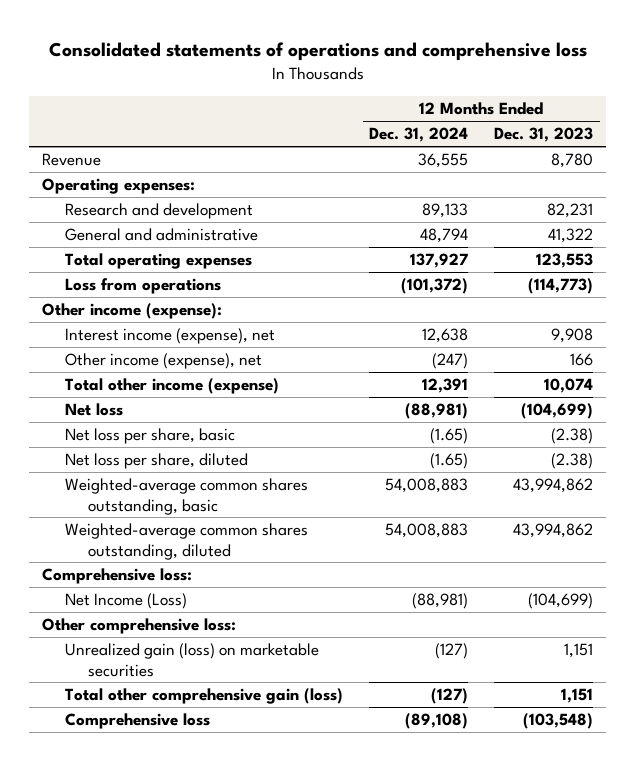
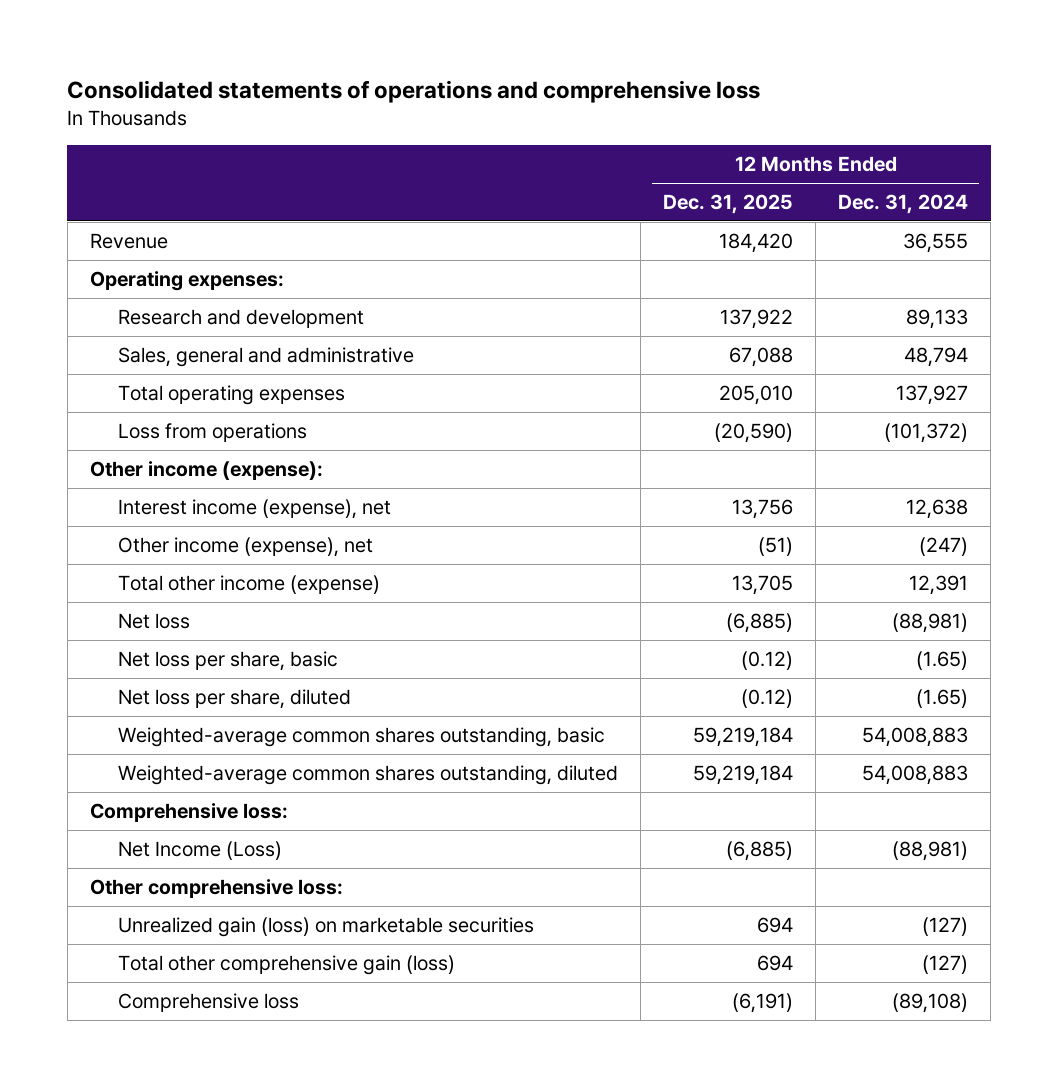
- | 12 Months Ended Dec. 31, 2024 | 12 Months Ended Dec. 31, 2023
+ | 12 Months Ended Dec. 31, 2025 | 12 Months Ended Dec. 31, 2024
- General and administrative | 48,794 | 41,322
+ Sales, general and administrative | 67,088 | 48,794

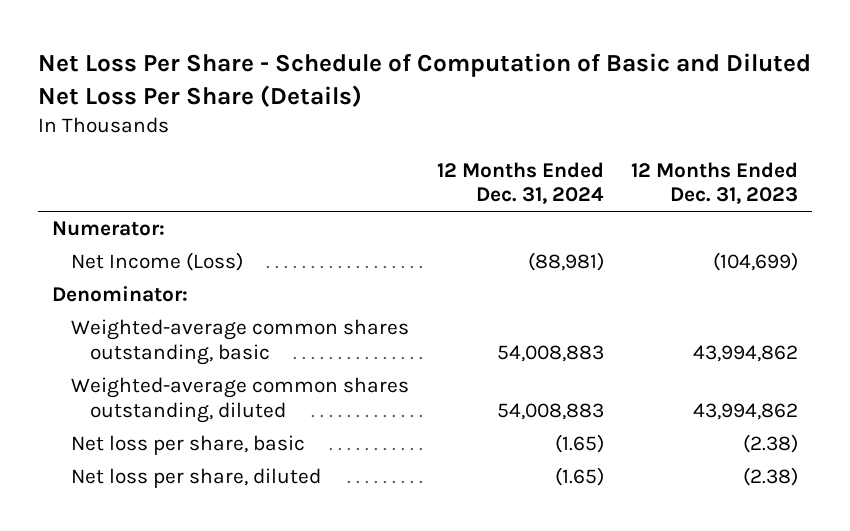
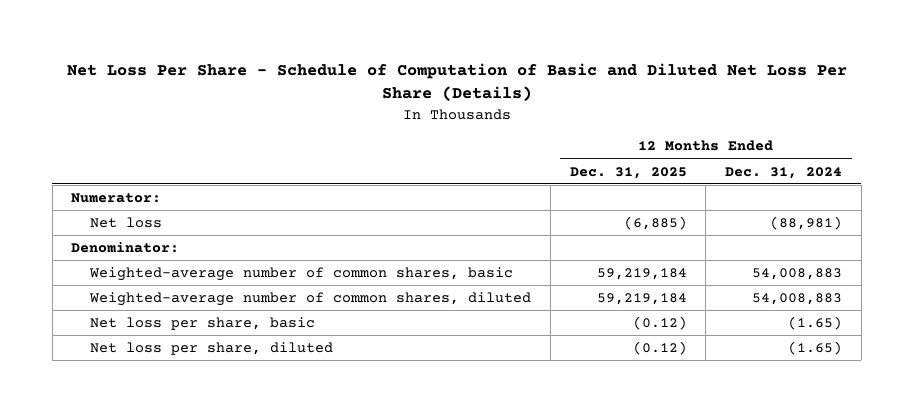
- | 12 Months Ended Dec. 31, 2024 | 12 Months Ended Dec. 31, 2023
+ | 12 Months Ended Dec. 31, 2025 | 12 Months Ended Dec. 31, 2024
- Net Income (Loss) | (88,981) | (104,699)
+ Net loss | (6,885) | (88,981)
- Weighted-average common shares outstanding, basic | 54,008,883 | 43,994,862
- Weighted-average common shares outstanding, diluted | 54,008,883 | 43,994,862
+ Weighted-average number of common shares, basic | 59,219,184 | 54,008,883
+ Weighted-average number of common shares, diluted | 59,219,184 | 54,008,883

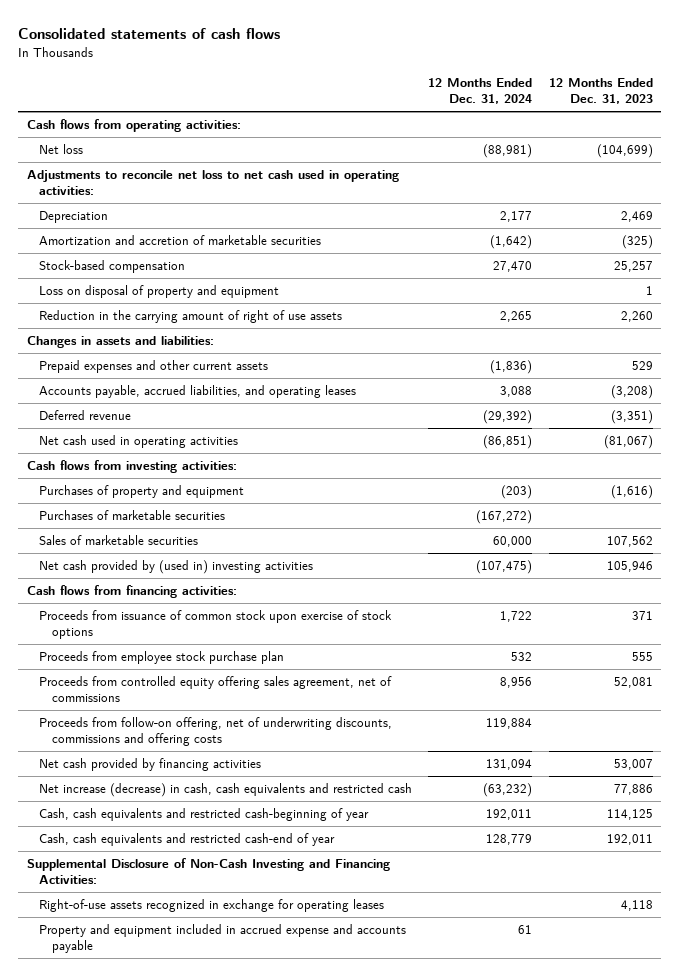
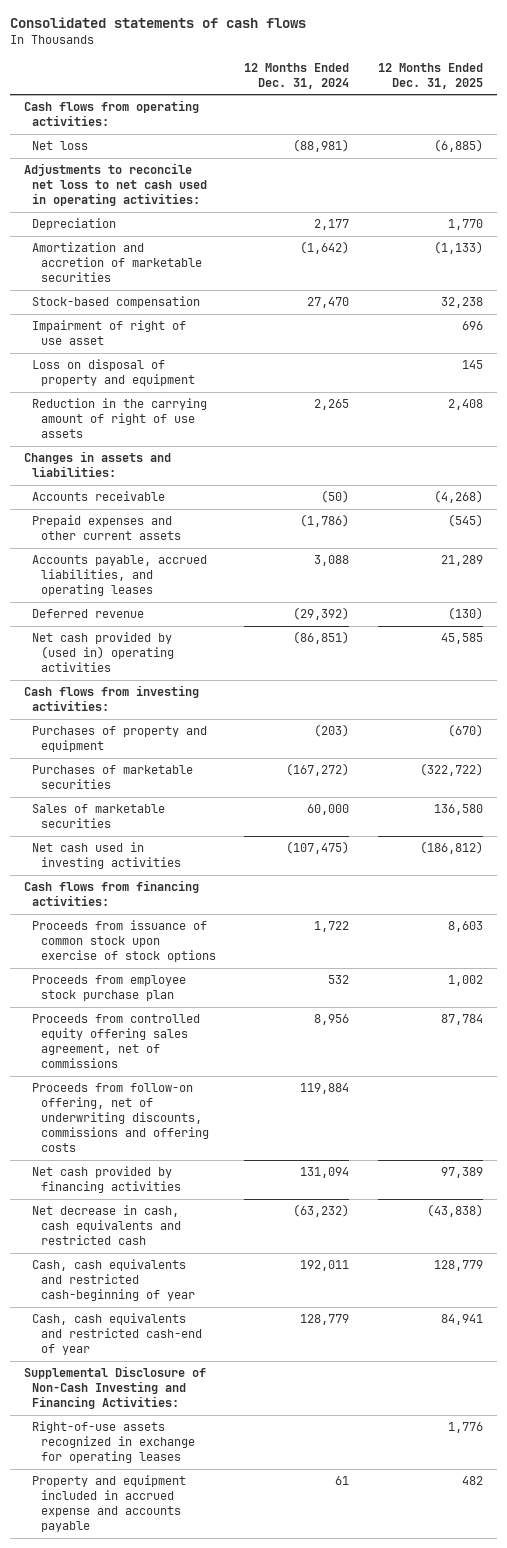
- | 12 Months Ended Dec. 31, 2024 | 12 Months Ended Dec. 31, 2023
+ | 12 Months Ended Dec. 31, 2024 | 12 Months Ended Dec. 31, 2025
+ Impairment of right of use asset | | 696
- Prepaid expenses and other current assets | (1,836) | 529
+ Accounts receivable | (50) | (4,268)
+ Prepaid expenses and other current assets | (1,786) | (545)
- Net cash used in operating activities | (86,851) | (81,067)
+ Net cash provided by (used in) operating activities | (86,851) | 45,585
- Net cash provided by (used in) investing activities | (107,475) | 105,946
+ Net cash used in investing activities | (107,475) | (186,812)
- Net increase (decrease) in cash, cash equivalents and restricted cash | (63,232) | 77,886
+ Net decrease in cash, cash equivalents and restricted cash | (63,232) | (43,838)

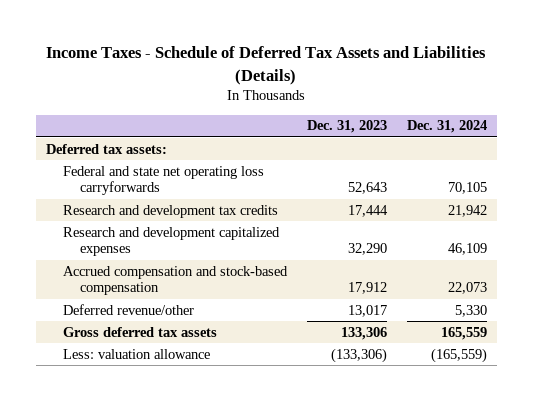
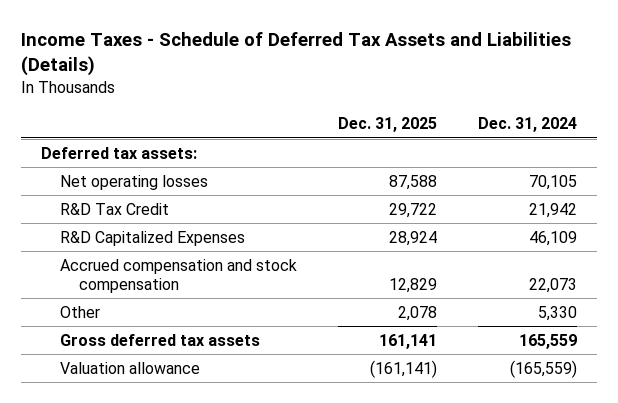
- | Dec. 31, 2023 | Dec. 31, 2024
+ | Dec. 31, 2025 | Dec. 31, 2024
- Federal and state net operating loss carryforwards | 52,643 | 70,105
- Research and development tax credits | 17,444 | 21,942
- Research and development capitalized expenses | 32,290 | 46,109
- Accrued compensation and stock-based compensation | 17,912 | 22,073
- Deferred revenue/other | 13,017 | 5,330
+ Net operating losses | 87,588 | 70,105
+ R&D Tax Credit | 29,722 | 21,942
+ R&D Capitalized Expenses | 28,924 | 46,109
+ Accrued compensation and stock compensation | 12,829 | 22,073
+ Other | 2,078 | 5,330
- Less: valuation allowance | (133,306) | (165,559)
+ Valuation allowance | (161,141) | (165,559)

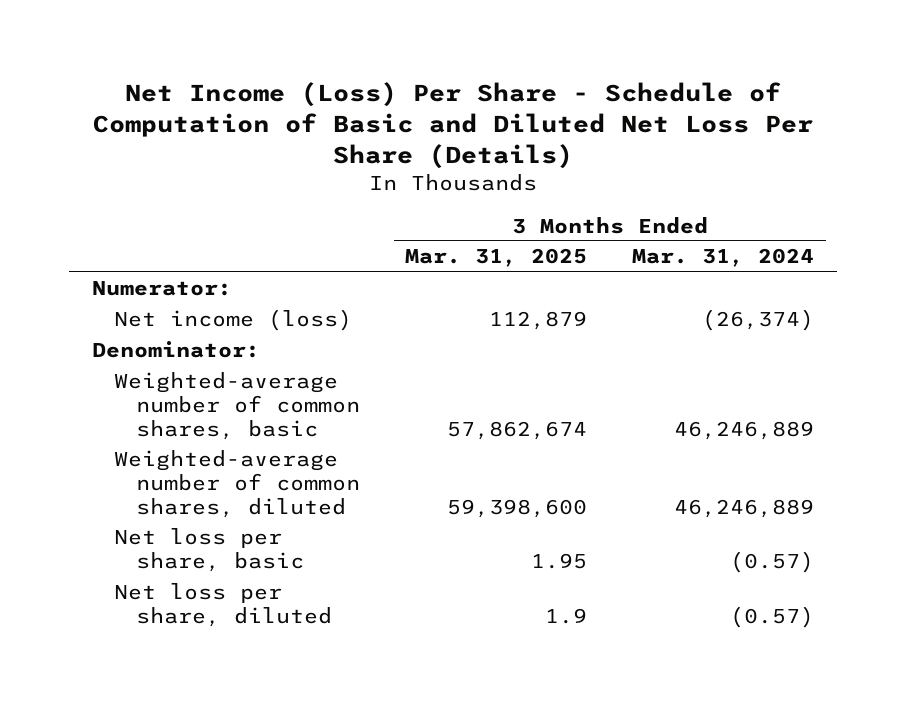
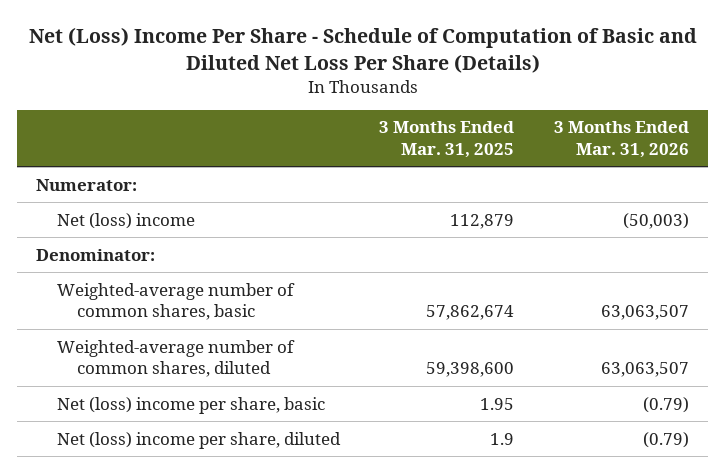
- Net Income (Loss) Per Share - Schedule of Computation of Basic and Diluted Net Loss Per Share (Details)
+ Net (Loss) Income Per Share - Schedule of Computation of Basic and Diluted Net Loss Per Share (Details)
- | 3 Months Ended Mar. 31, 2025 | 3 Months Ended Mar. 31, 2024
+ | 3 Months Ended Mar. 31, 2025 | 3 Months Ended Mar. 31, 2026
- Net income (loss) | 112,879 | (26,374)
+ Net (loss) income | 112,879 | (50,003)
- Net loss per share, basic | 1.95 | (0.57)
- Net loss per share, diluted | 1.9 | (0.57)
+ Net (loss) income per share, basic | 1.95 | (0.79)
+ Net (loss) income per share, diluted | 1.9 | (0.79)

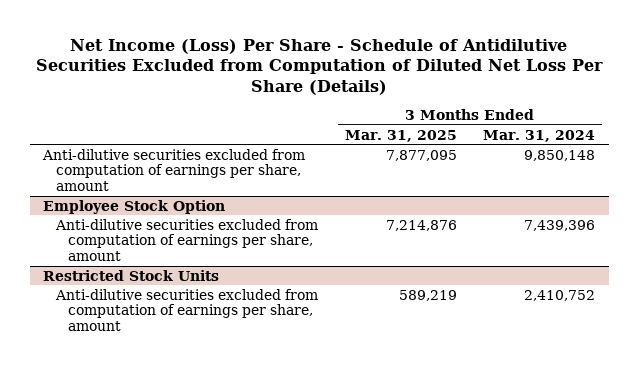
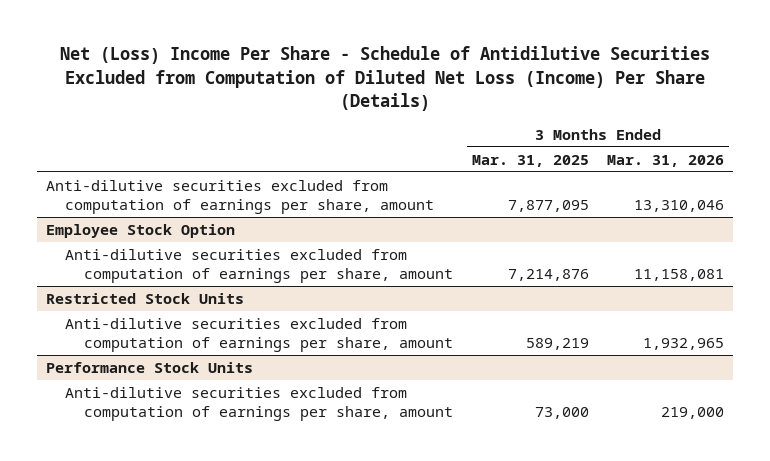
- Net Income (Loss) Per Share - Schedule of Antidilutive Securities Excluded from Computation of Diluted Net Loss Per Share (Details)
+ Net (Loss) Income Per Share - Schedule of Antidilutive Securities Excluded from Computation of Diluted Net Loss (Income) Per Share (Details)
- | 3 Months Ended Mar. 31, 2025 | 3 Months Ended Mar. 31, 2024
+ | 3 Months Ended Mar. 31, 2025 | 3 Months Ended Mar. 31, 2026
+ Performance Stock Units
+ Anti-dilutive securities excluded from computation of earnings per share, amount | 73,000 | 219,000

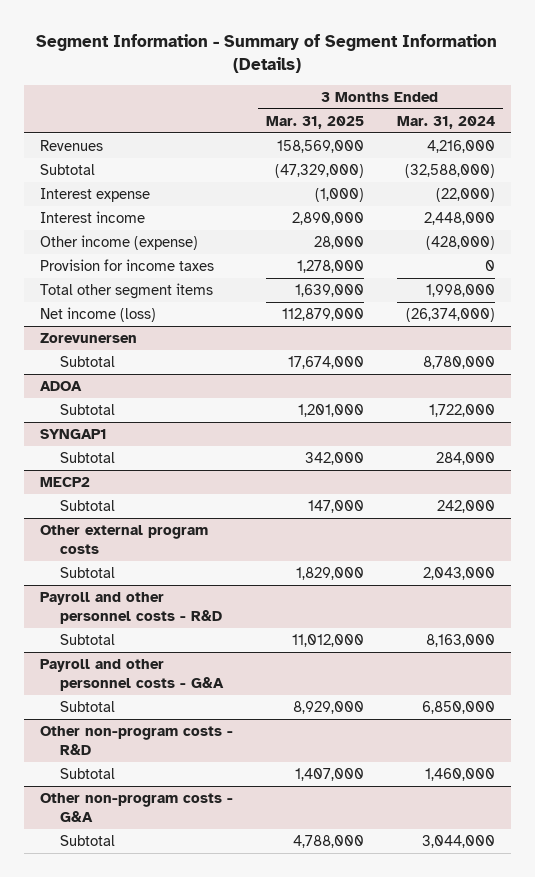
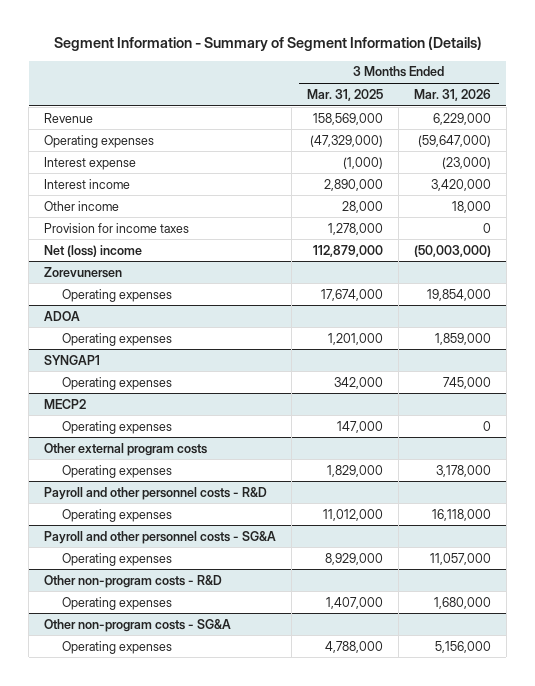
- | 3 Months Ended Mar. 31, 2025 | 3 Months Ended Mar. 31, 2024
+ | 3 Months Ended Mar. 31, 2025 | 3 Months Ended Mar. 31, 2026
- Revenues | 158,569,000 | 4,216,000
- Subtotal | (47,329,000) | (32,588,000)
+ Revenue | 158,569,000 | 6,229,000
+ Operating expenses | (47,329,000) | (59,647,000)
- Other income (expense) | 28,000 | (428,000)
+ Other income | 28,000 | 18,000
- Total other segment items | 1,639,000 | 1,998,000
- Net income (loss) | 112,879,000 | (26,374,000)
+ Net (loss) income | 112,879,000 | (50,003,000)
@ Zorevunersen
- Subtotal | 17,674,000 | 8,780,000
+ Operating expenses | 17,674,000 | 19,854,000
@ ADOA
- Subtotal | 1,201,000 | 1,722,000
+ Operating expenses | 1,201,000 | 1,859,000
@ SYNGAP1
- Subtotal | 342,000 | 284,000
+ Operating expenses | 342,000 | 745,000
@ MECP2
- Subtotal | 147,000 | 242,000
+ Operating expenses | 147,000 | 0
@ Other external program costs
- Subtotal | 1,829,000 | 2,043,000
+ Operating expenses | 1,829,000 | 3,178,000
@ Payroll and other personnel costs - R&D
- Subtotal | 11,012,000 | 8,163,000
- Payroll and other personnel costs - G&A
- Subtotal | 8,929,000 | 6,850,000
@ Payroll and other personnel costs - R&D
+ Operating expenses | 11,012,000 | 16,118,000
+ Payroll and other personnel costs - SG&A
+ Operating expenses | 8,929,000 | 11,057,000
@ Other non-program costs - R&D
- Subtotal | 1,407,000 | 1,460,000
- Other non-program costs - G&A
- Subtotal | 4,788,000 | 3,044,000
@ Other non-program costs - R&D
+ Operating expenses | 1,407,000 | 1,680,000
+ Other non-program costs - SG&A
+ Operating expenses | 4,788,000 | 5,156,000

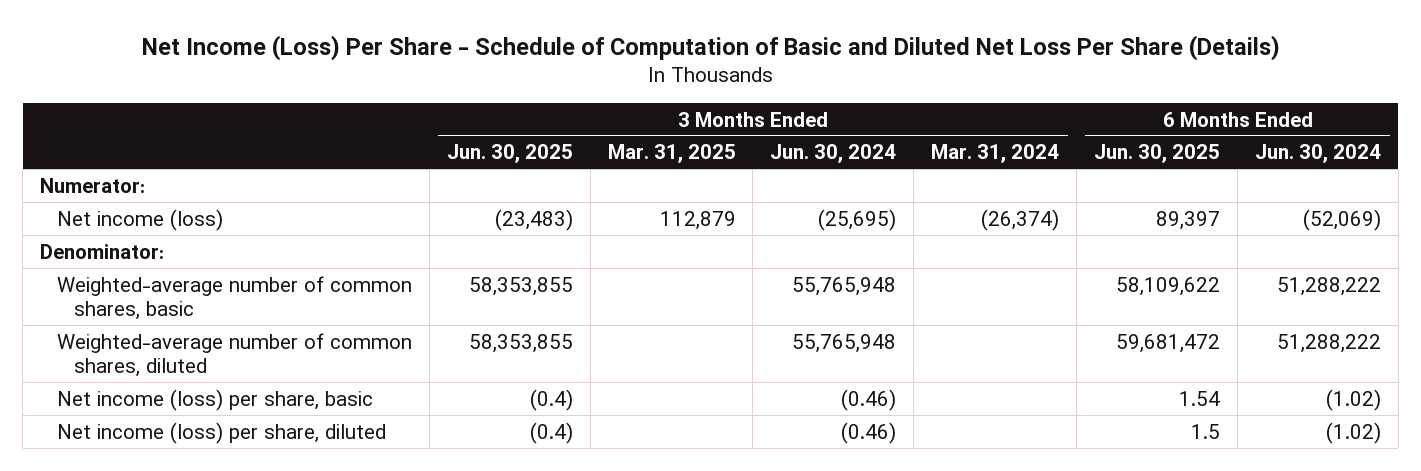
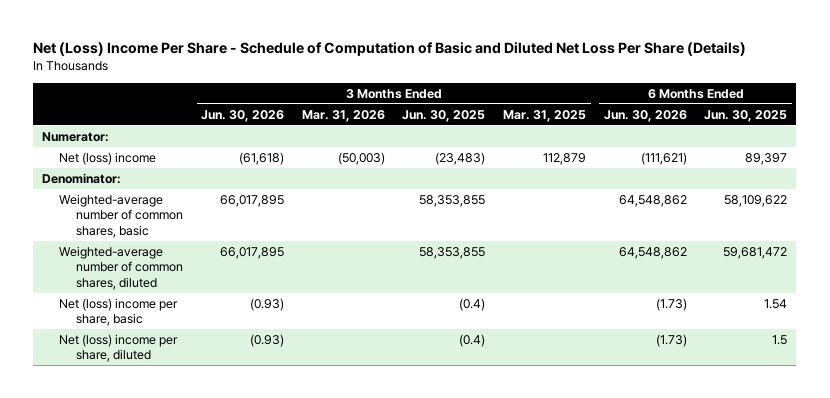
- Net Income (Loss) Per Share - Schedule of Computation of Basic and Diluted Net Loss Per Share (Details)
+ Net (Loss) Income Per Share - Schedule of Computation of Basic and Diluted Net Loss Per Share (Details)
- | 3 Months Ended Jun. 30, 2025 | 3 Months Ended Mar. 31, 2025 | 3 Months Ended Jun. 30, 2024 | 3 Months Ended Mar. 31, 2024 | 6 Months Ended Jun. 30, 2025 | 6 Months Ended Jun. 30, 2024
+ | 3 Months Ended Jun. 30, 2026 | 3 Months Ended Mar. 31, 2026 | 3 Months Ended Jun. 30, 2025 | 3 Months Ended Mar. 31, 2025 | 6 Months Ended Jun. 30, 2026 | 6 Months Ended Jun. 30, 2025
- Net income (loss) | (23,483) | 112,879 | (25,695) | (26,374) | 89,397 | (52,069)
+ Net (loss) income | (61,618) | (50,003) | (23,483) | 112,879 | (111,621) | 89,397
- Net income (loss) per share, basic | (0.4) | | (0.46) | | 1.54 | (1.02)
- Net income (loss) per share, diluted | (0.4) | | (0.46) | | 1.5 | (1.02)
+ Net (loss) income per share, basic | (0.93) | | (0.4) | | (1.73) | 1.54
+ Net (loss) income per share, diluted | (0.93) | | (0.4) | | (1.73) | 1.5

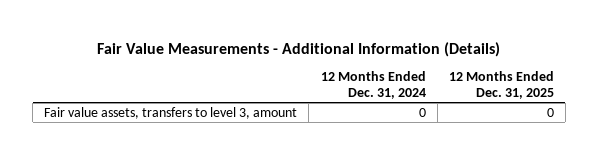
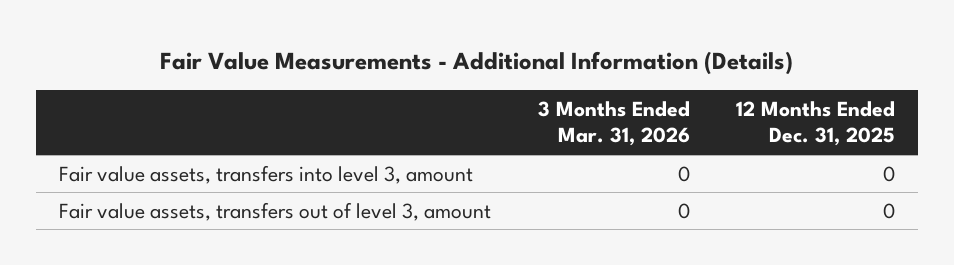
- | 12 Months Ended Dec. 31, 2024 | 12 Months Ended Dec. 31, 2025
+ | 3 Months Ended Mar. 31, 2026 | 12 Months Ended Dec. 31, 2025
- Fair value assets, transfers to level 3, amount | 0 | 0
+ Fair value assets, transfers into level 3, amount | 0 | 0
+ Fair value assets, transfers out of level 3, amount | 0 | 0

